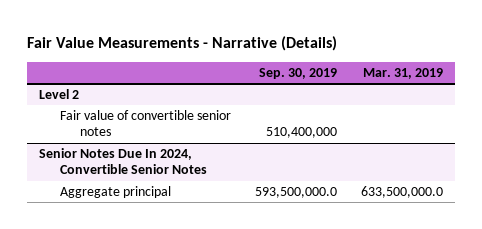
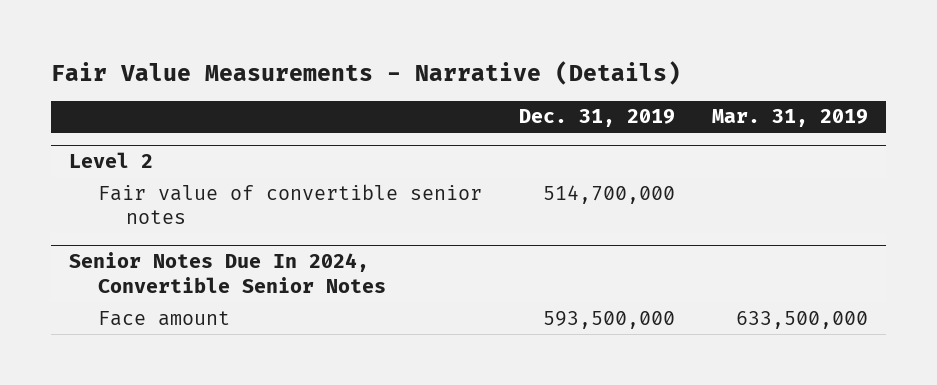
- | Sep. 30, 2019 | Mar. 31, 2019
+ | Dec. 31, 2019 | Mar. 31, 2019
@ Senior Notes Due In 2024, Convertible Senior Notes
- Aggregate principal | 593,500,000.0 | 633,500,000.0
+ Face amount | 593,500,000 | 633,500,000

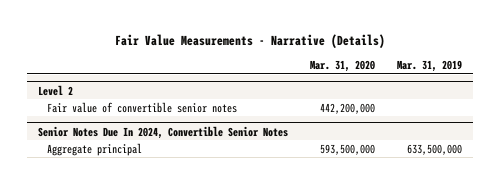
- | Dec. 31, 2019 | Mar. 31, 2019
+ | Mar. 31, 2020 | Mar. 31, 2019
@ Senior Notes Due In 2024, Convertible Senior Notes
- Face amount | 593,500,000 | 633,500,000
+ Aggregate principal | 593,500,000 | 633,500,000

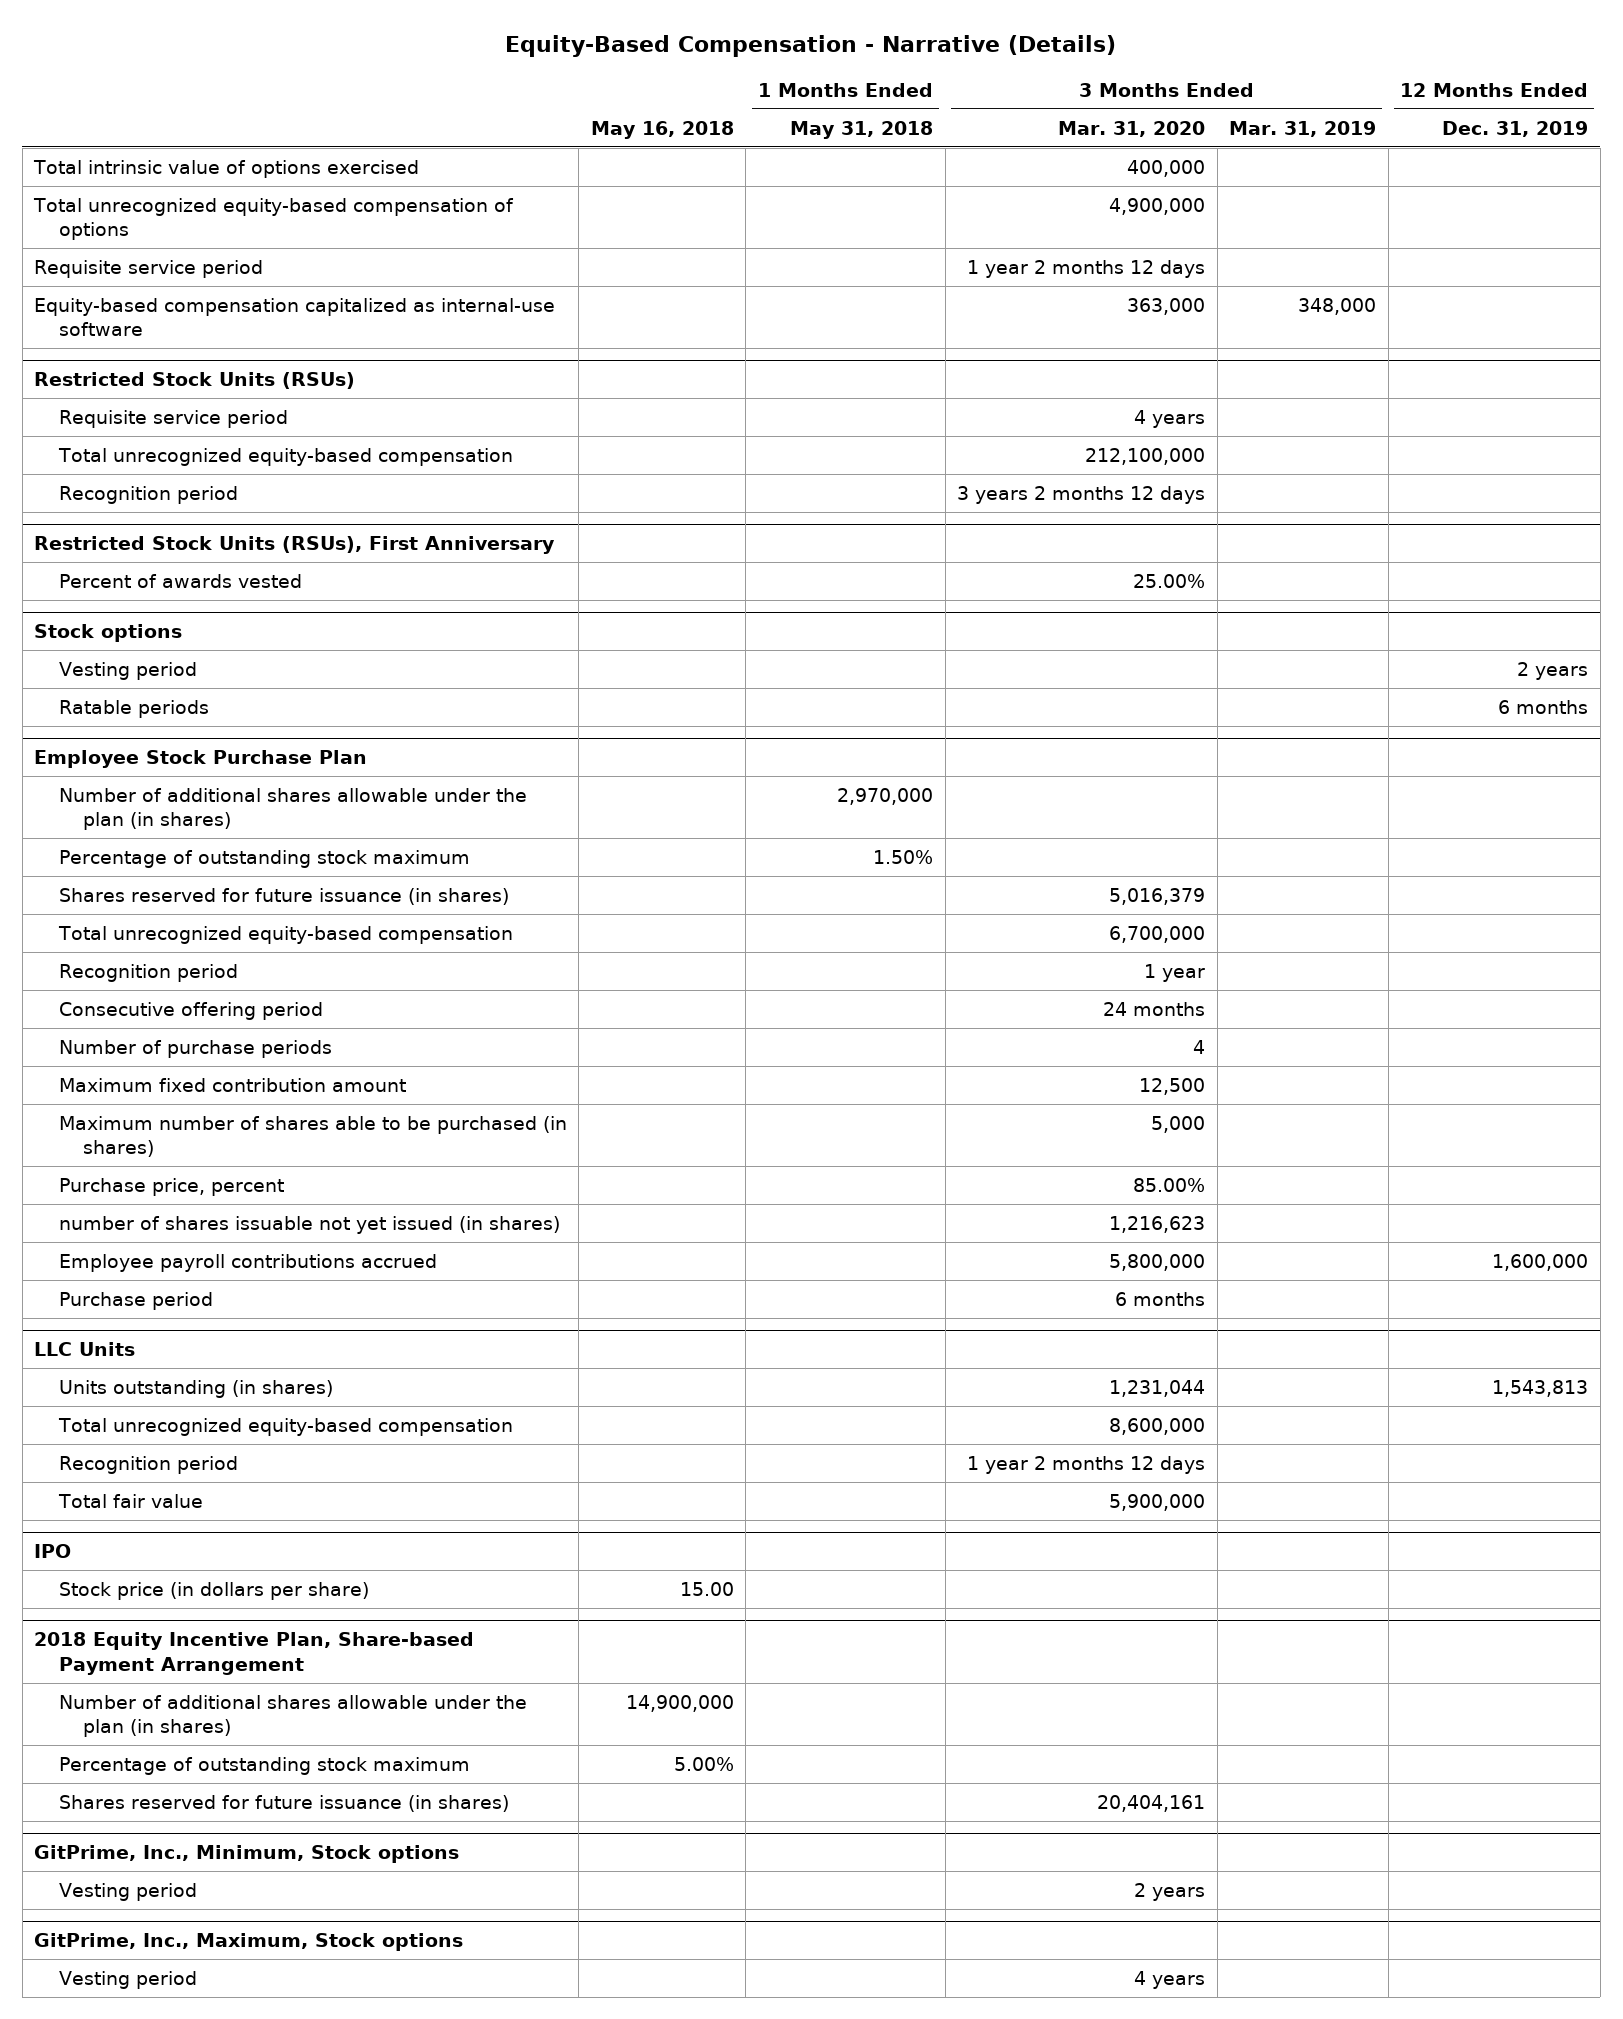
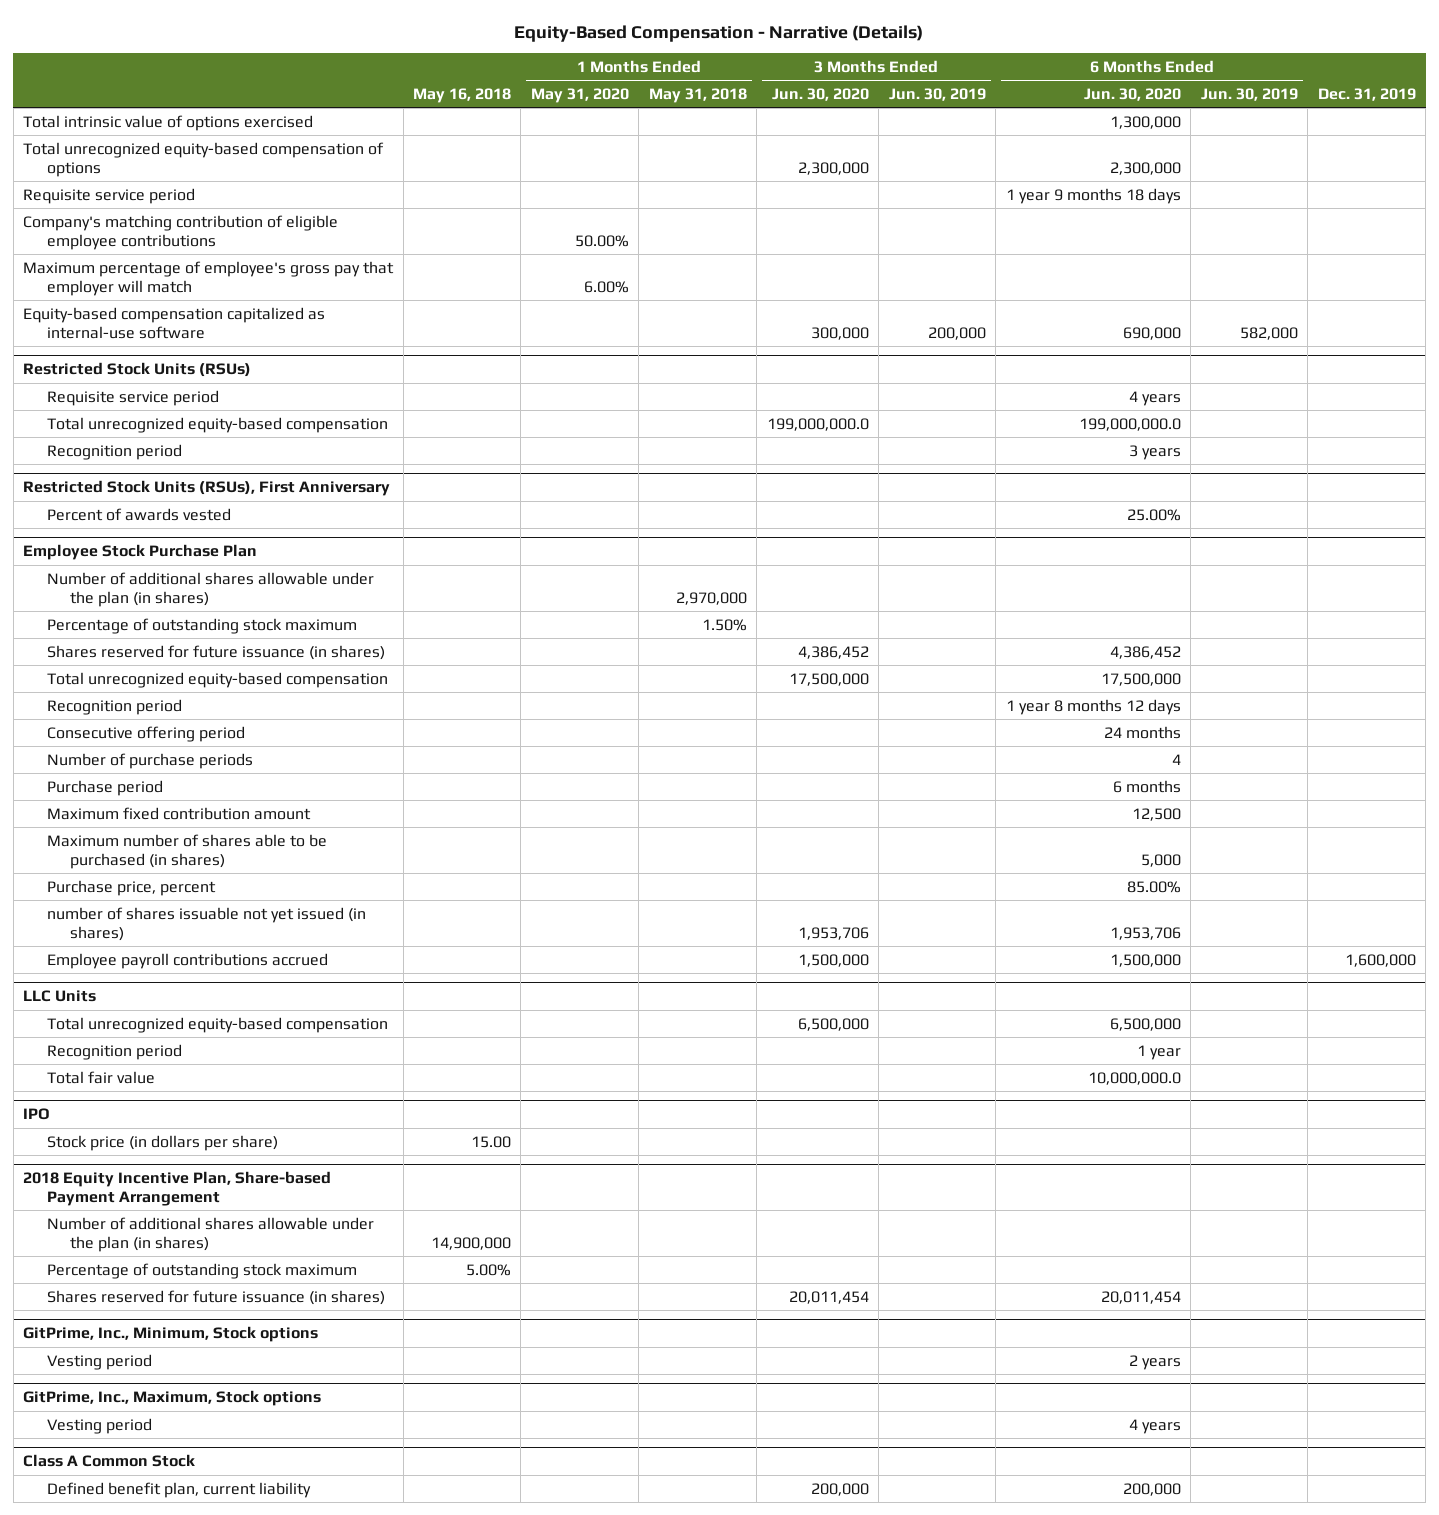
- | May 16, 2018 | 1 Months Ended May 31, 2018 | 3 Months Ended Mar. 31, 2020 | 3 Months Ended Mar. 31, 2019 | 12 Months Ended Dec. 31, 2019
+ | May 16, 2018 | 1 Months Ended May 31, 2020 | 1 Months Ended May 31, 2018 | 3 Months Ended Jun. 30, 2020 | 3 Months Ended Jun. 30, 2019 | 6 Months Ended Jun. 30, 2020 | 6 Months Ended Jun. 30, 2019 | Dec. 31, 2019
+ Company's matching contribution of eligible employee contributions | | 50.00% | | | | | |
+ Maximum percentage of employee's gross pay that employer will match | | 6.00% | | | | | |
- Stock options
- Vesting period | | | | | 2 years
- Ratable periods | | | | | 6 months
@ Employee Stock Purchase Plan
moved up: Purchase period | | | | | | 6 months | |
@ LLC Units
- Units outstanding (in shares) | | | 1,231,044 | | 1,543,813
+ Class A Common Stock
+ Defined benefit plan, current liability | | | | 200,000 | | 200,000 | |

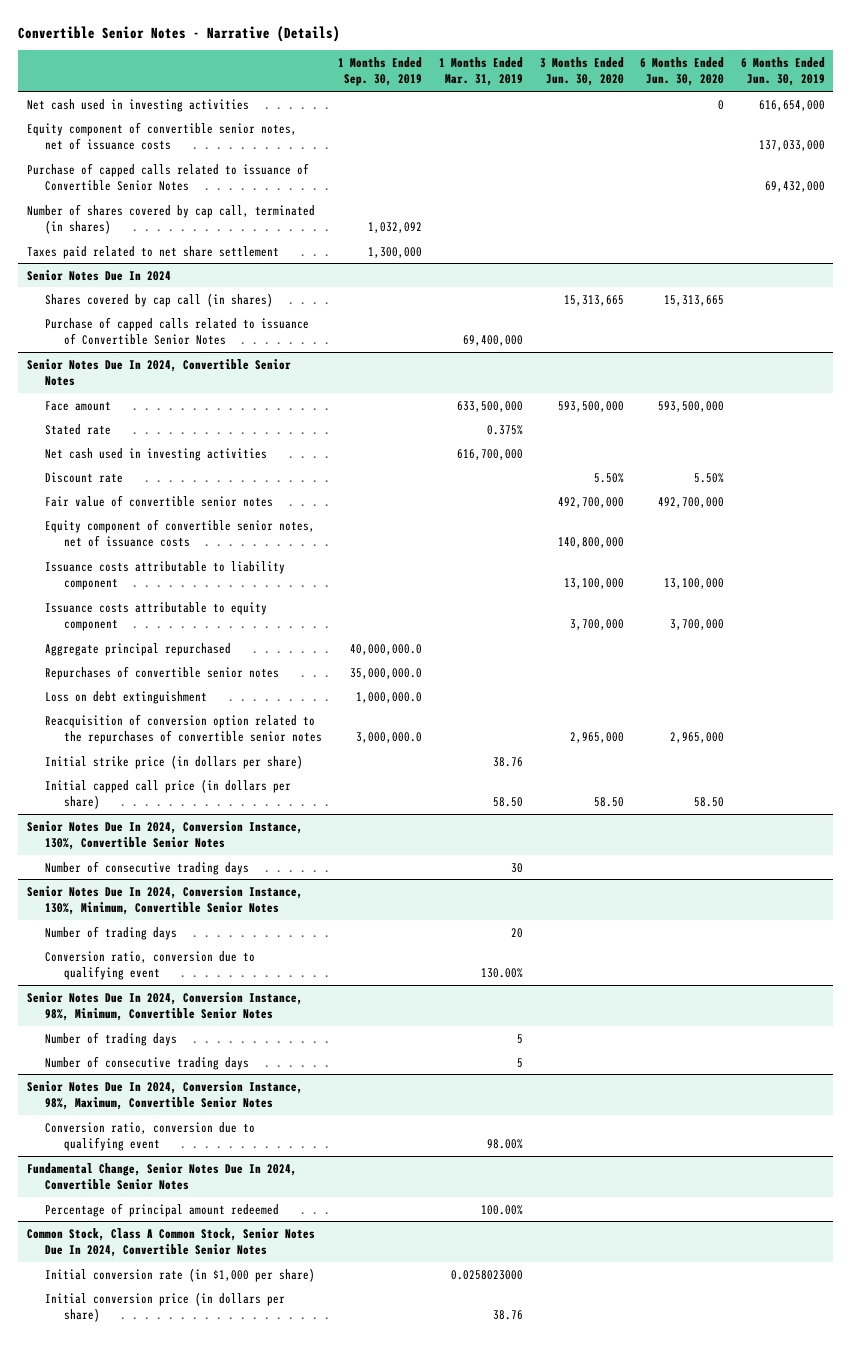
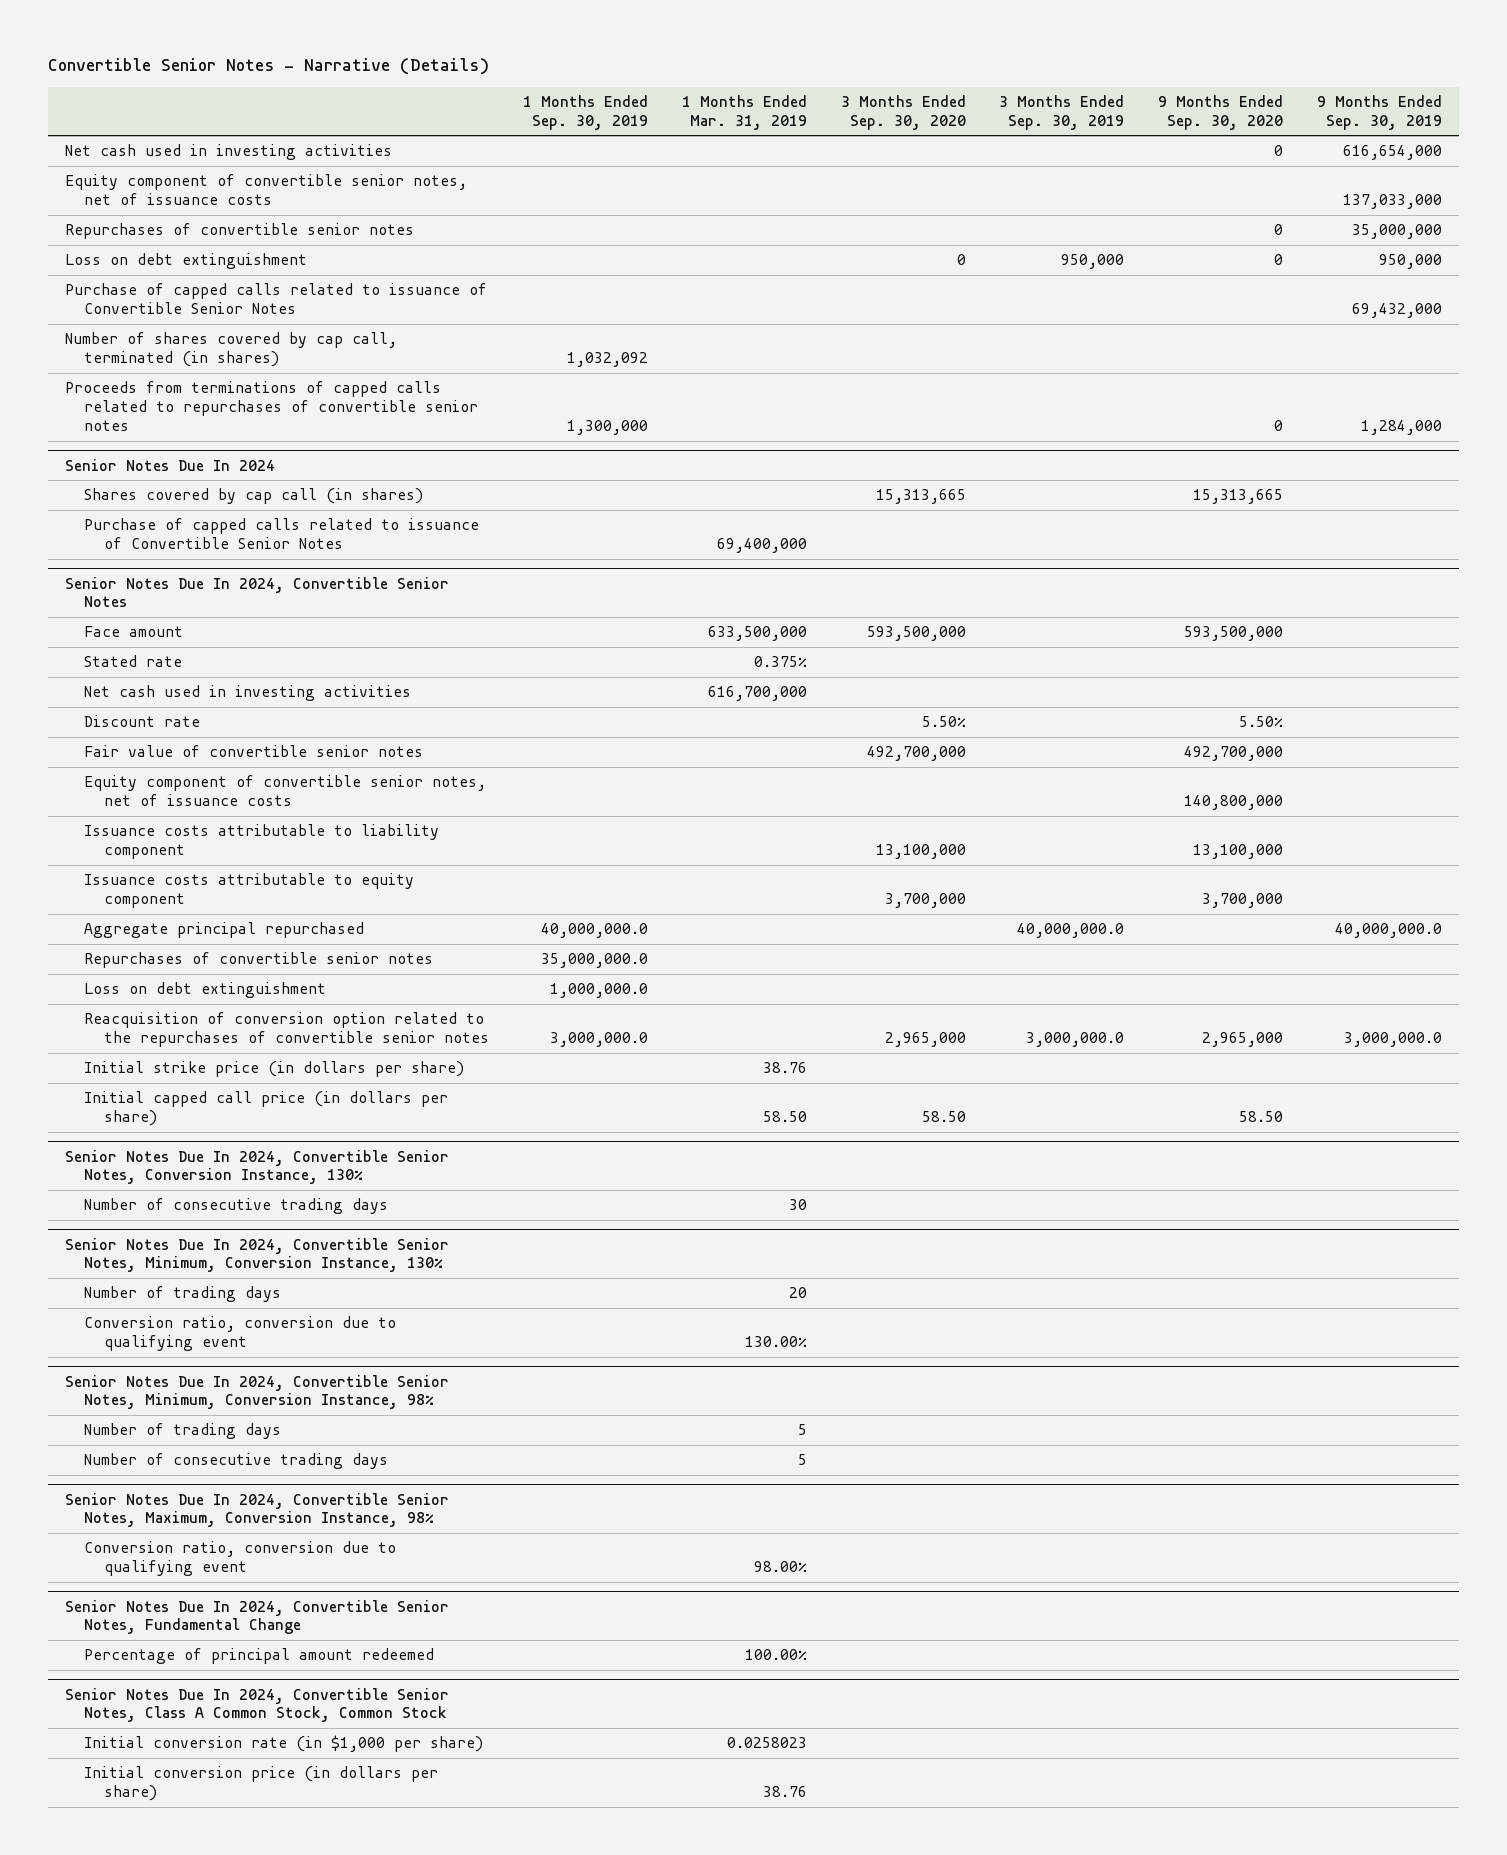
- | 1 Months Ended Sep. 30, 2019 | 1 Months Ended Mar. 31, 2019 | 3 Months Ended Jun. 30, 2020 | 6 Months Ended Jun. 30, 2020 | 6 Months Ended Jun. 30, 2019
+ | 1 Months Ended Sep. 30, 2019 | 1 Months Ended Mar. 31, 2019 | 3 Months Ended Sep. 30, 2020 | 3 Months Ended Sep. 30, 2019 | 9 Months Ended Sep. 30, 2020 | 9 Months Ended Sep. 30, 2019
+ Repurchases of convertible senior notes | | | | | 0 | 35,000,000
+ Loss on debt extinguishment | | | 0 | 950,000 | 0 | 950,000
- Taxes paid related to net share settlement | 1,300,000 | | | |
+ Proceeds from terminations of capped calls related to repurchases of convertible senior notes | 1,300,000 | | | | 0 | 1,284,000
- Senior Notes Due In 2024, Conversion Instance, 130%, Convertible Senior Notes
+ Senior Notes Due In 2024, Convertible Senior Notes, Conversion Instance, 130%
- Senior Notes Due In 2024, Conversion Instance, 130%, Minimum, Convertible Senior Notes
+ Senior Notes Due In 2024, Convertible Senior Notes, Minimum, Conversion Instance, 130%
- Senior Notes Due In 2024, Conversion Instance, 98%, Minimum, Convertible Senior Notes
+ Senior Notes Due In 2024, Convertible Senior Notes, Minimum, Conversion Instance, 98%
- Senior Notes Due In 2024, Conversion Instance, 98%, Maximum, Convertible Senior Notes
+ Senior Notes Due In 2024, Convertible Senior Notes, Maximum, Conversion Instance, 98%
- Fundamental Change, Senior Notes Due In 2024, Convertible Senior Notes
+ Senior Notes Due In 2024, Convertible Senior Notes, Fundamental Change
- Common Stock, Class A Common Stock, Senior Notes Due In 2024, Convertible Senior Notes
- Initial conversion rate (in $1,000 per share) | | 0.0258023000 | | |
+ Senior Notes Due In 2024, Convertible Senior Notes, Class A Common Stock, Common Stock
+ Initial conversion rate (in $1,000 per share) | | 0.0258023 | | | |

